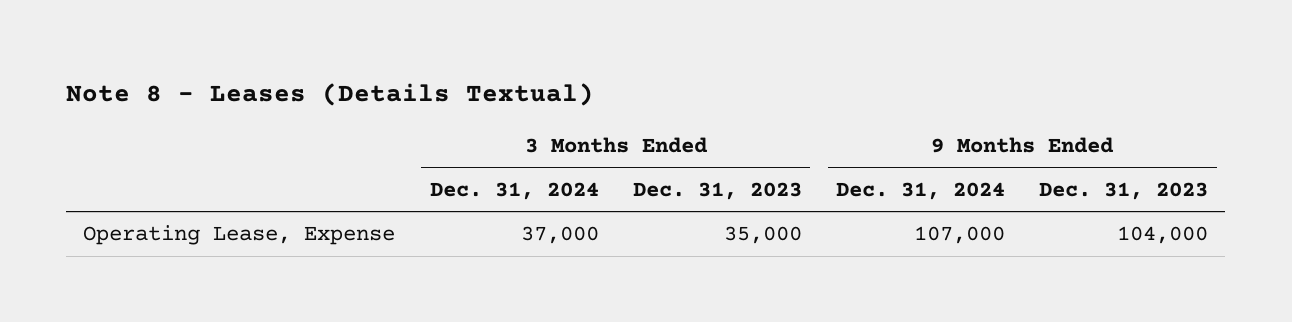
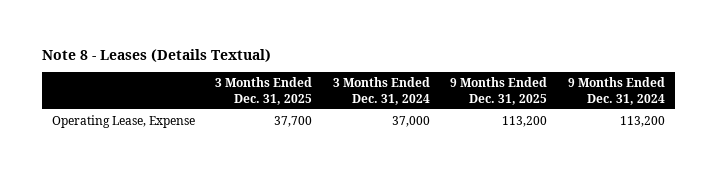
- | 3 Months Ended Dec. 31, 2024 | 3 Months Ended Dec. 31, 2023 | 9 Months Ended Dec. 31, 2024 | 9 Months Ended Dec. 31, 2023
+ | 3 Months Ended Dec. 31, 2025 | 3 Months Ended Dec. 31, 2024 | 9 Months Ended Dec. 31, 2025 | 9 Months Ended Dec. 31, 2024
- Operating Lease, Expense | 37,000 | 35,000 | 107,000 | 104,000
+ Operating Lease, Expense | 37,700 | 37,000 | 113,200 | 113,200

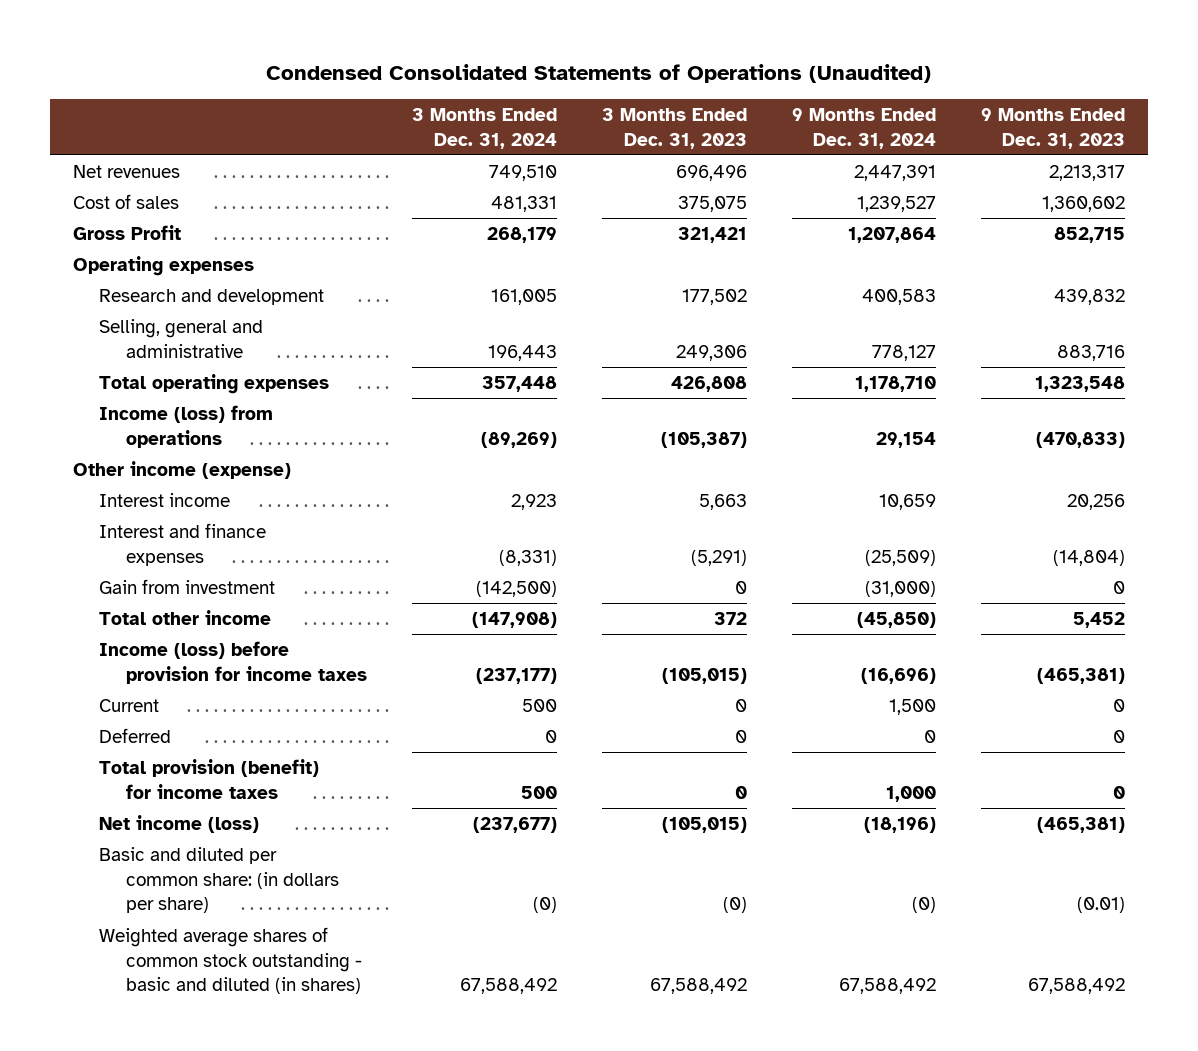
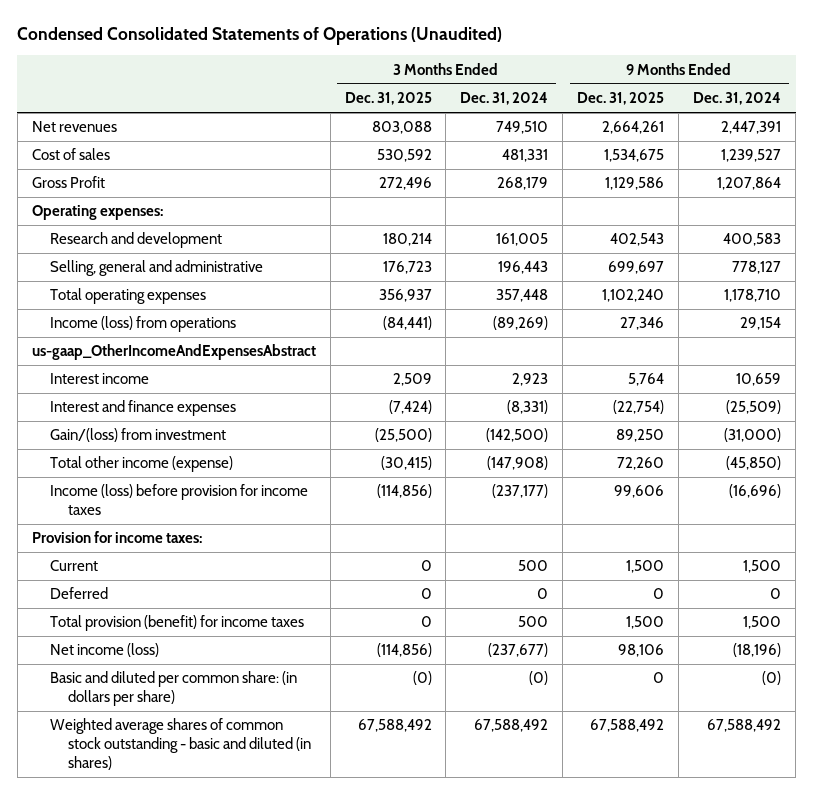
- | 3 Months Ended Dec. 31, 2024 | 3 Months Ended Dec. 31, 2023 | 9 Months Ended Dec. 31, 2024 | 9 Months Ended Dec. 31, 2023
+ | 3 Months Ended Dec. 31, 2025 | 3 Months Ended Dec. 31, 2024 | 9 Months Ended Dec. 31, 2025 | 9 Months Ended Dec. 31, 2024
- Operating expenses
+ Operating expenses:
- Other income (expense)
+ us-gaap_OtherIncomeAndExpensesAbstract
- Gain from investment | (142,500) | 0 | (31,000) | 0
- Total other income | (147,908) | 372 | (45,850) | 5,452
+ Gain/(loss) from investment | (25,500) | (142,500) | 89,250 | (31,000)
+ Total other income (expense) | (30,415) | (147,908) | 72,260 | (45,850)
+ Provision for income taxes:
- Total provision (benefit) for income taxes | 500 | 0 | 1,000 | 0
+ Total provision (benefit) for income taxes | 0 | 500 | 1,500 | 1,500

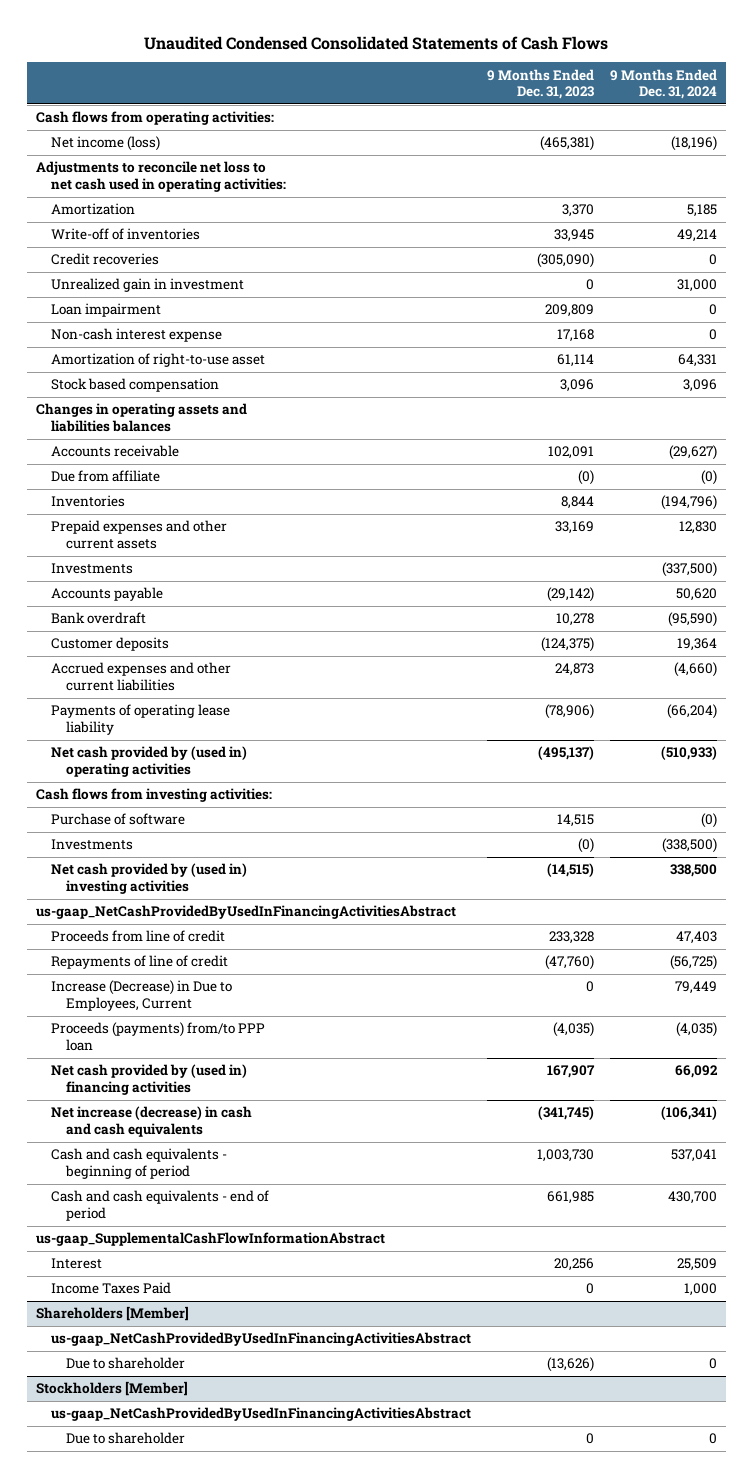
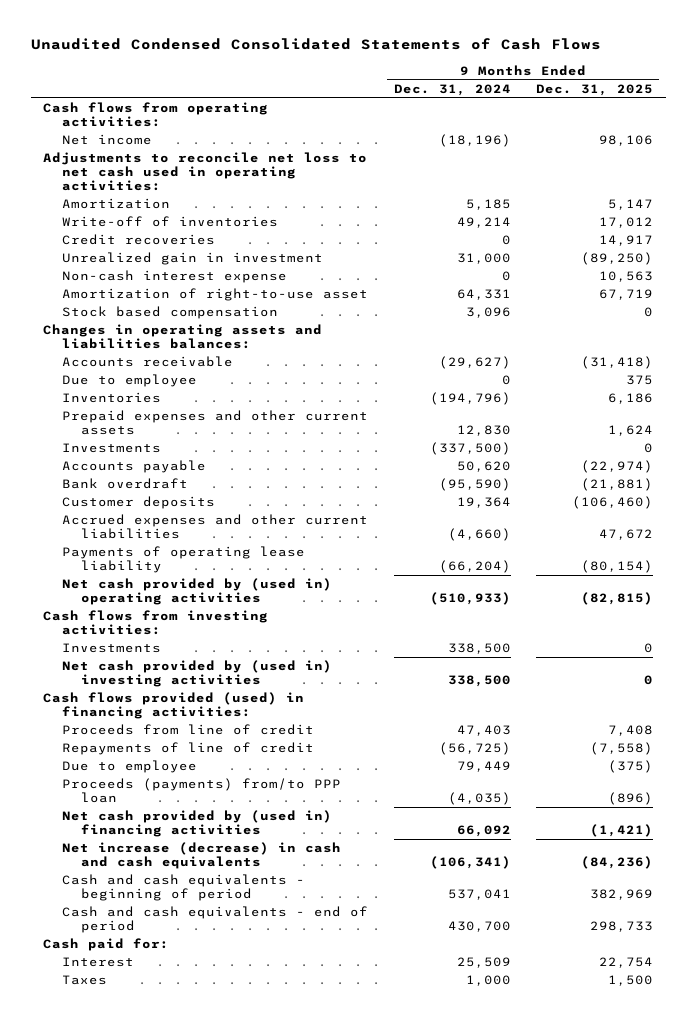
- | 9 Months Ended Dec. 31, 2023 | 9 Months Ended Dec. 31, 2024
+ | 9 Months Ended Dec. 31, 2024 | 9 Months Ended Dec. 31, 2025
- Net income (loss) | (465,381) | (18,196)
+ Net income | (18,196) | 98,106
- Loan impairment | 209,809 | 0
- Changes in operating assets and liabilities balances
+ Changes in operating assets and liabilities balances:
- Due from affiliate | (0) | (0)
+ Due to employee | 0 | 375
- Purchase of software | 14,515 | (0)
- Investments | (0) | (338,500)
+ Investments | 338,500 | 0
- us-gaap_NetCashProvidedByUsedInFinancingActivitiesAbstract
+ Cash flows provided (used) in financing activities:
- Increase (Decrease) in Due to Employees, Current | 0 | 79,449
+ Due to employee | 79,449 | (375)
- us-gaap_SupplementalCashFlowInformationAbstract
+ Cash paid for:
- Income Taxes Paid | 0 | 1,000
- Shareholders [Member]
- us-gaap_NetCashProvidedByUsedInFinancingActivitiesAbstract
- Due to shareholder | (13,626) | 0
- Stockholders [Member]
- us-gaap_NetCashProvidedByUsedInFinancingActivitiesAbstract
- Due to shareholder | 0 | 0
+ Taxes | 1,000 | 1,500

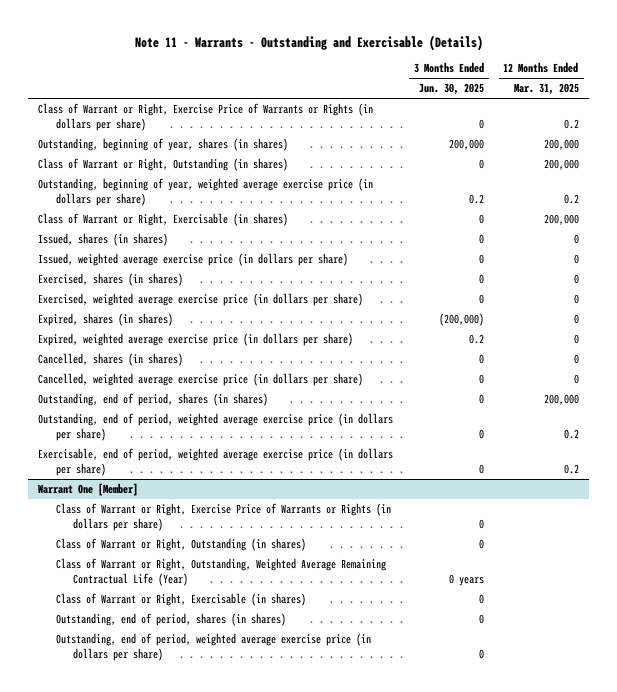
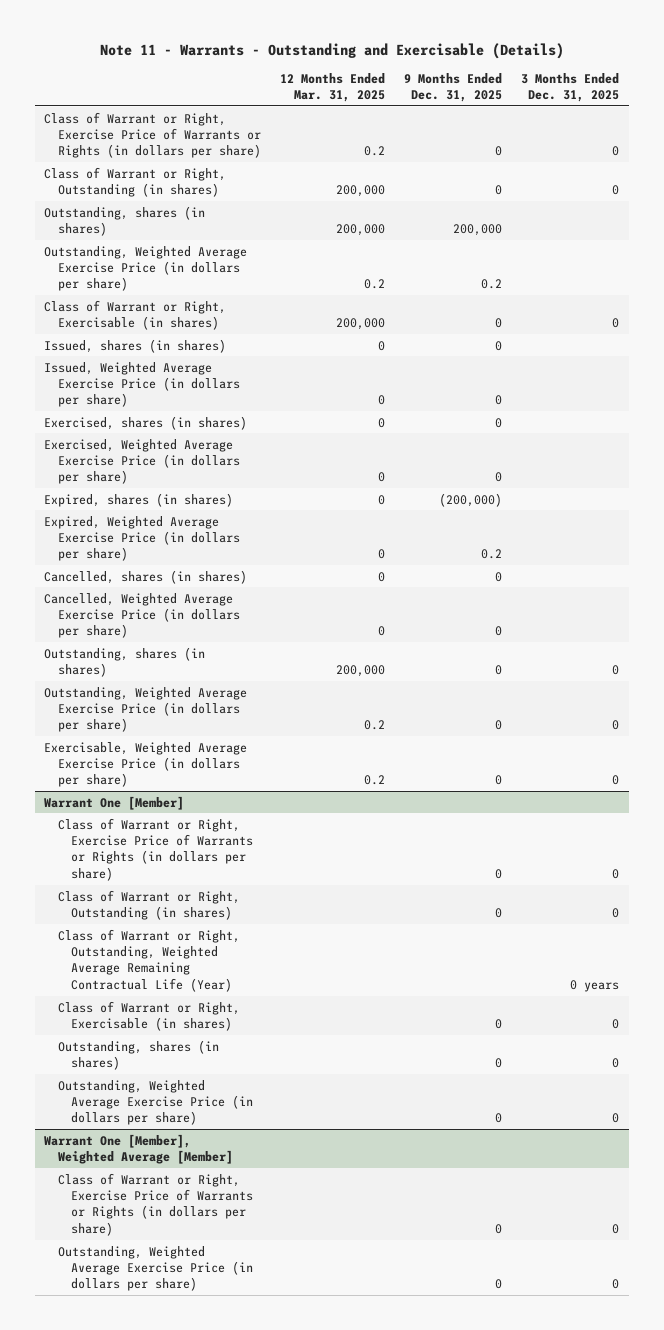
- | 3 Months Ended Jun. 30, 2025 | 12 Months Ended Mar. 31, 2025
+ | 12 Months Ended Mar. 31, 2025 | 9 Months Ended Dec. 31, 2025 | 3 Months Ended Dec. 31, 2025
- Outstanding, beginning of year, shares (in shares) | 200,000 | 200,000
- Outstanding, beginning of year, weighted average exercise price (in dollars per share) | 0.2 | 0.2
+ Outstanding, shares (in shares) | 200,000 | 200,000 |
+ Outstanding, Weighted Average Exercise Price (in dollars per share) | 0.2 | 0.2 |
- Issued, weighted average exercise price (in dollars per share) | 0 | 0
+ Issued, Weighted Average Exercise Price (in dollars per share) | 0 | 0 |
- Exercised, weighted average exercise price (in dollars per share) | 0 | 0
+ Exercised, Weighted Average Exercise Price (in dollars per share) | 0 | 0 |
- Expired, weighted average exercise price (in dollars per share) | 0.2 | 0
+ Expired, Weighted Average Exercise Price (in dollars per share) | 0 | 0.2 |
- Cancelled, weighted average exercise price (in dollars per share) | 0 | 0
- Outstanding, end of period, shares (in shares) | 0 | 200,000
- Outstanding, end of period, weighted average exercise price (in dollars per share) | 0 | 0.2
- Exercisable, end of period, weighted average exercise price (in dollars per share) | 0 | 0.2
+ Cancelled, Weighted Average Exercise Price (in dollars per share) | 0 | 0 |
+ Outstanding, shares (in shares) | 200,000 | 0 | 0
+ Outstanding, Weighted Average Exercise Price (in dollars per share) | 0.2 | 0 | 0
+ Exercisable, Weighted Average Exercise Price (in dollars per share) | 0.2 | 0 | 0
@ Warrant One [Member]
- Outstanding, end of period, shares (in shares) | 0 |
- Outstanding, end of period, weighted average exercise price (in dollars per share) | 0 |
+ Outstanding, shares (in shares) | | 0 | 0
+ Outstanding, Weighted Average Exercise Price (in dollars per share) | | 0 | 0
+ Warrant One [Member], Weighted Average [Member]
+ Class of Warrant or Right, Exercise Price of Warrants or Rights (in dollars per share) | | 0 | 0
+ Outstanding, Weighted Average Exercise Price (in dollars per share) | | 0 | 0

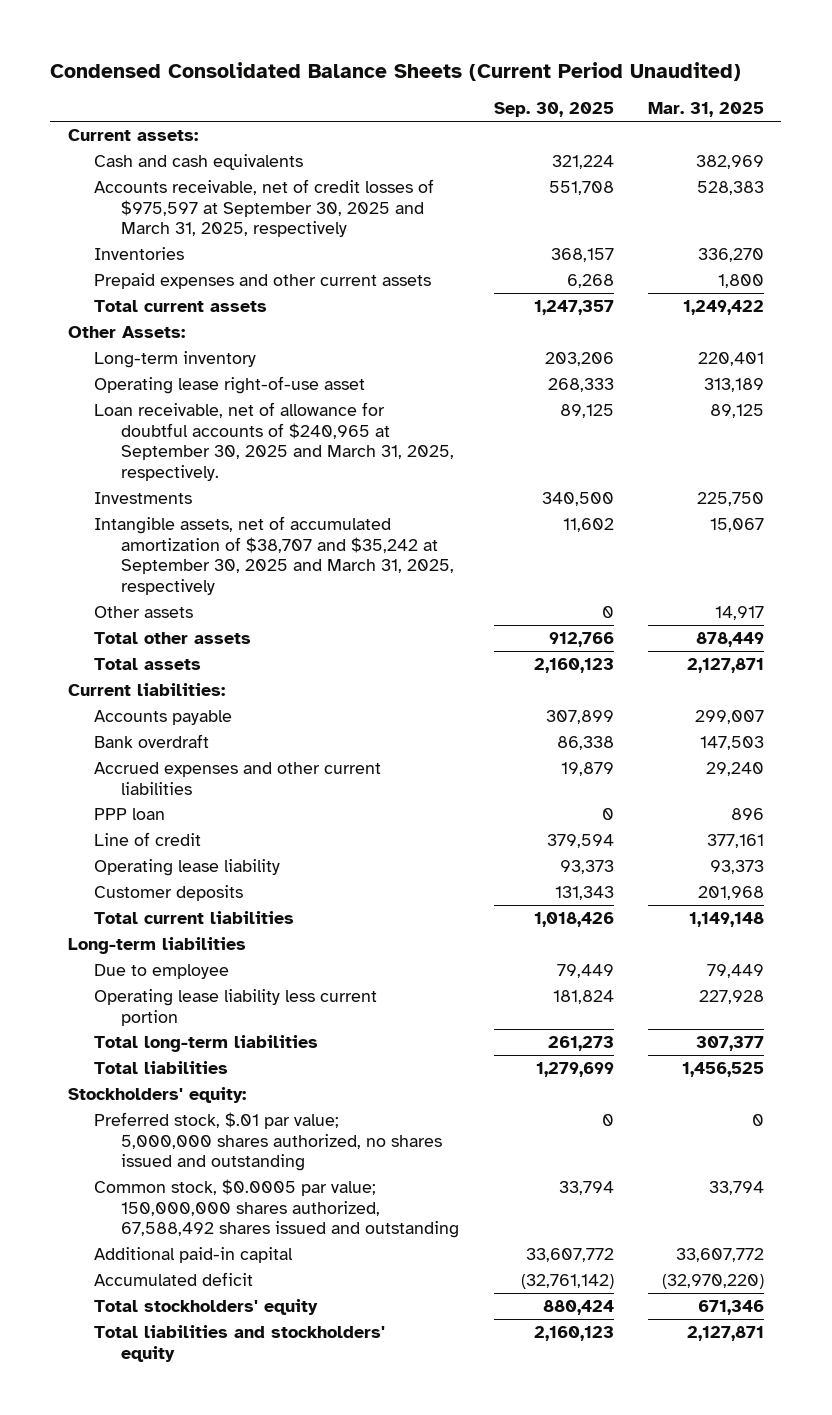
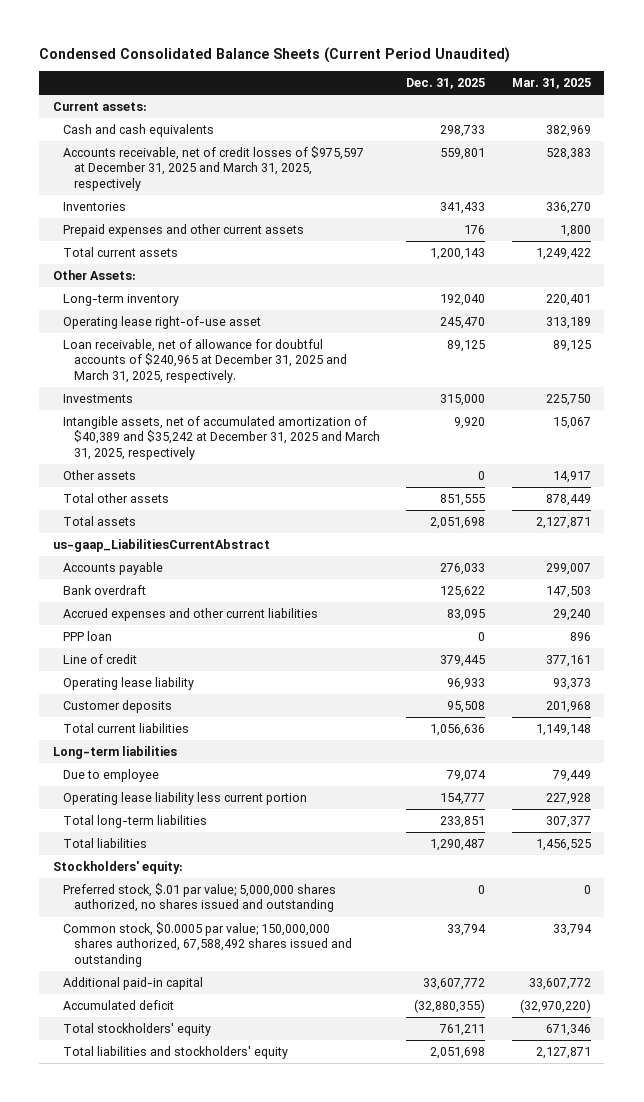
- | Sep. 30, 2025 | Mar. 31, 2025
+ | Dec. 31, 2025 | Mar. 31, 2025
- Accounts receivable, net of credit losses of $975,597 at September 30, 2025 and March 31, 2025, respectively | 551,708 | 528,383
+ Accounts receivable, net of credit losses of $975,597 at December 31, 2025 and March 31, 2025, respectively | 559,801 | 528,383
- Loan receivable, net of allowance for doubtful accounts of $240,965 at September 30, 2025 and March 31, 2025, respectively. | 89,125 | 89,125
+ Loan receivable, net of allowance for doubtful accounts of $240,965 at December 31, 2025 and March 31, 2025, respectively. | 89,125 | 89,125
- Intangible assets, net of accumulated amortization of $38,707 and $35,242 at September 30, 2025 and March 31, 2025, respectively | 11,602 | 15,067
+ Intangible assets, net of accumulated amortization of $40,389 and $35,242 at December 31, 2025 and March 31, 2025, respectively | 9,920 | 15,067
- Current liabilities:
+ us-gaap_LiabilitiesCurrentAbstract

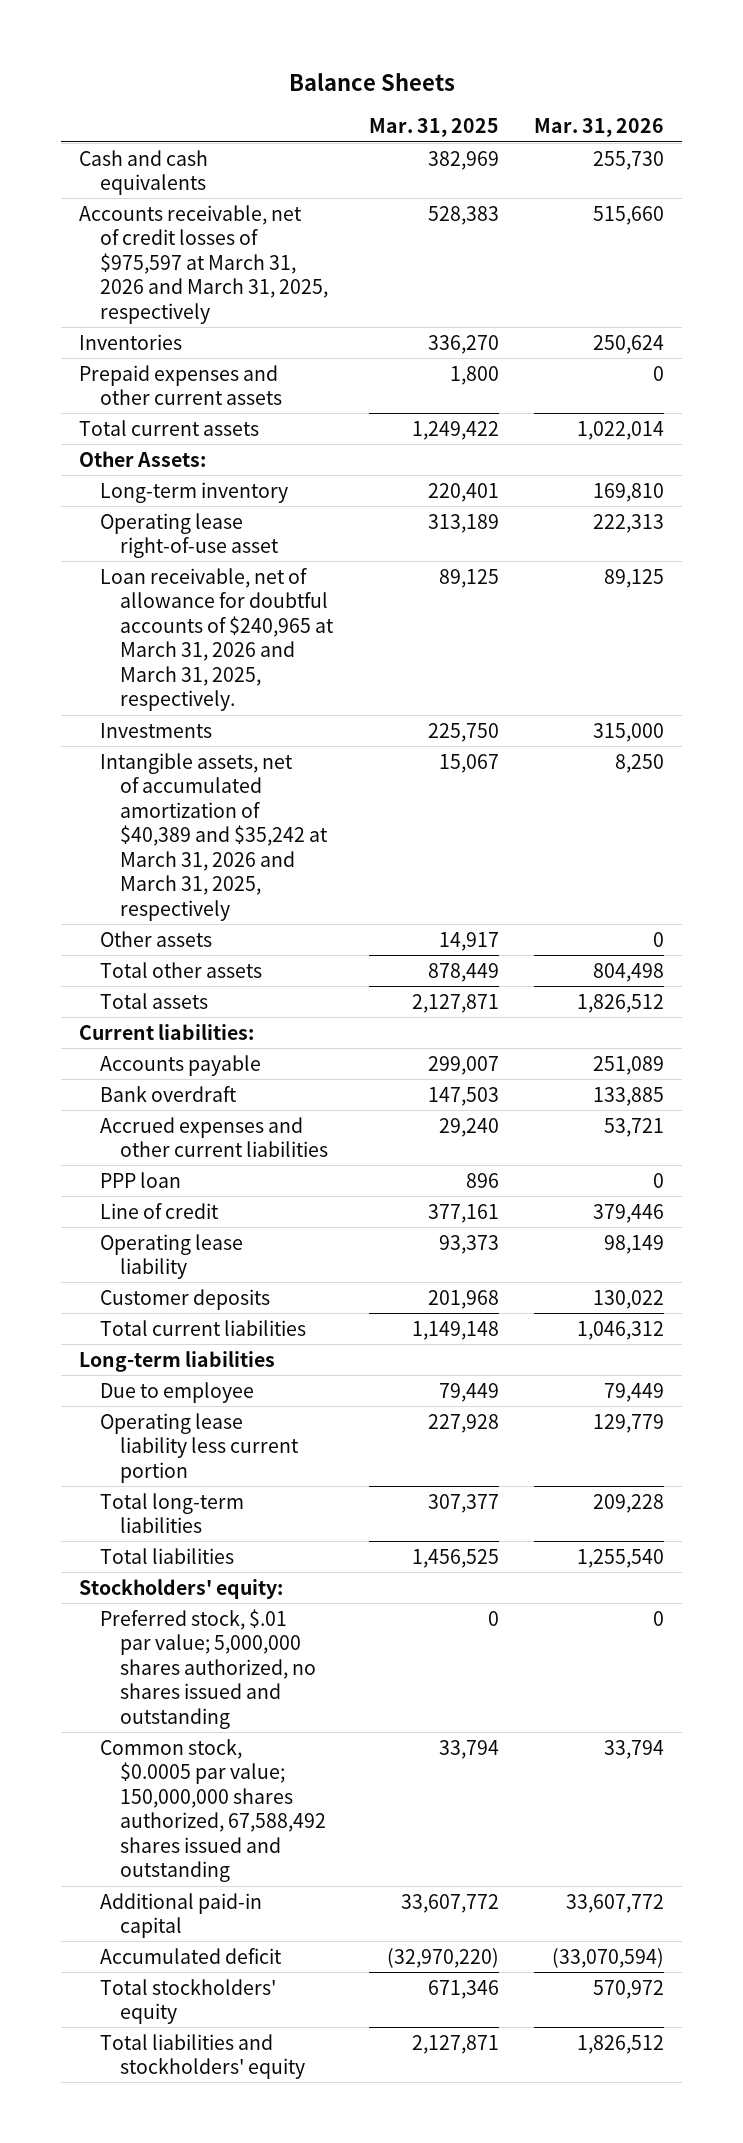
- Condensed Consolidated Balance Sheets (Current Period Unaudited)
+ Balance Sheets
- | Dec. 31, 2025 | Mar. 31, 2025
+ | Mar. 31, 2025 | Mar. 31, 2026
- Current assets:
- Accounts receivable, net of credit losses of $975,597 at December 31, 2025 and March 31, 2025, respectively | 559,801 | 528,383
+ Accounts receivable, net of credit losses of $975,597 at March 31, 2026 and March 31, 2025, respectively | 528,383 | 515,660
- Loan receivable, net of allowance for doubtful accounts of $240,965 at December 31, 2025 and March 31, 2025, respectively. | 89,125 | 89,125
+ Loan receivable, net of allowance for doubtful accounts of $240,965 at March 31, 2026 and March 31, 2025, respectively. | 89,125 | 89,125
- Intangible assets, net of accumulated amortization of $40,389 and $35,242 at December 31, 2025 and March 31, 2025, respectively | 9,920 | 15,067
+ Intangible assets, net of accumulated amortization of $40,389 and $35,242 at March 31, 2026 and March 31, 2025, respectively | 15,067 | 8,250
- us-gaap_LiabilitiesCurrentAbstract
+ Current liabilities:

